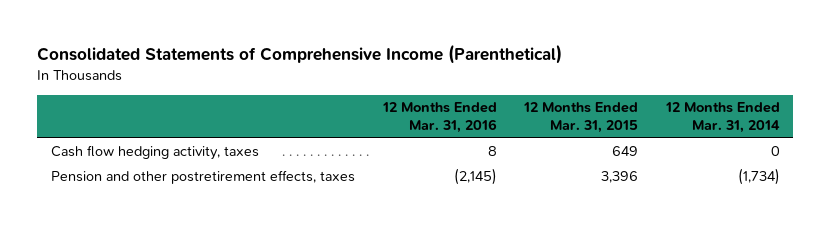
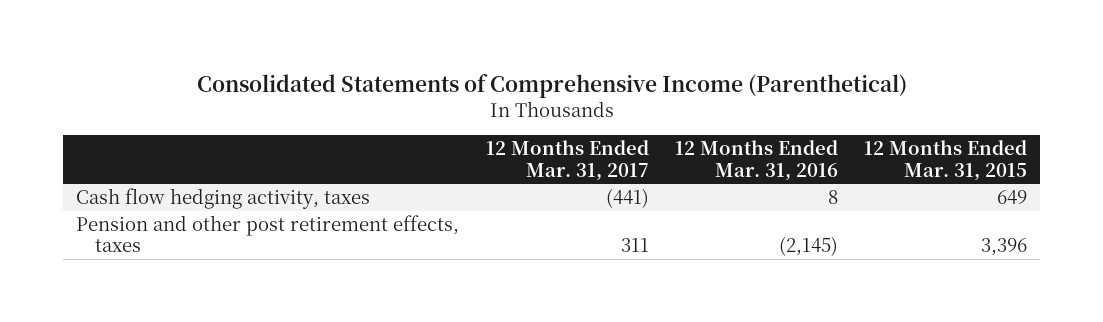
- | 12 Months Ended Mar. 31, 2016 | 12 Months Ended Mar. 31, 2015 | 12 Months Ended Mar. 31, 2014
+ | 12 Months Ended Mar. 31, 2017 | 12 Months Ended Mar. 31, 2016 | 12 Months Ended Mar. 31, 2015
- Pension and other postretirement effects, taxes | (2,145) | 3,396 | (1,734)
+ Pension and other post retirement effects, taxes | 311 | (2,145) | 3,396

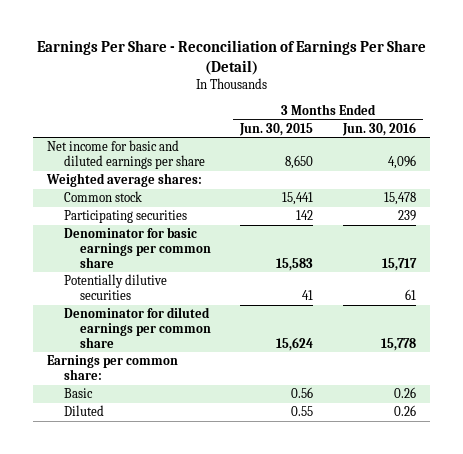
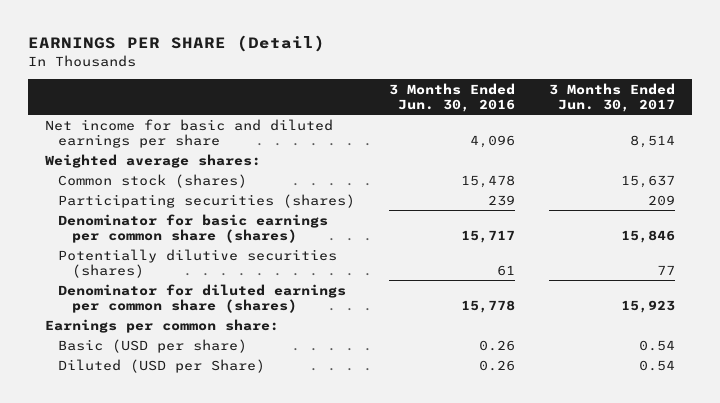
- Earnings Per Share - Reconciliation of Earnings Per Share (Detail)
+ EARNINGS PER SHARE (Detail)
- | 3 Months Ended Jun. 30, 2015 | 3 Months Ended Jun. 30, 2016
+ | 3 Months Ended Jun. 30, 2016 | 3 Months Ended Jun. 30, 2017
- Common stock | 15,441 | 15,478
- Participating securities | 142 | 239
- Denominator for basic earnings per common share | 15,583 | 15,717
- Potentially dilutive securities | 41 | 61
- Denominator for diluted earnings per common share | 15,624 | 15,778
+ Common stock (shares) | 15,478 | 15,637
+ Participating securities (shares) | 239 | 209
+ Denominator for basic earnings per common share (shares) | 15,717 | 15,846
+ Potentially dilutive securities (shares) | 61 | 77
+ Denominator for diluted earnings per common share (shares) | 15,778 | 15,923
- Basic | 0.56 | 0.26
- Diluted | 0.55 | 0.26
+ Basic (USD per share) | 0.26 | 0.54
+ Diluted (USD per Share) | 0.26 | 0.54

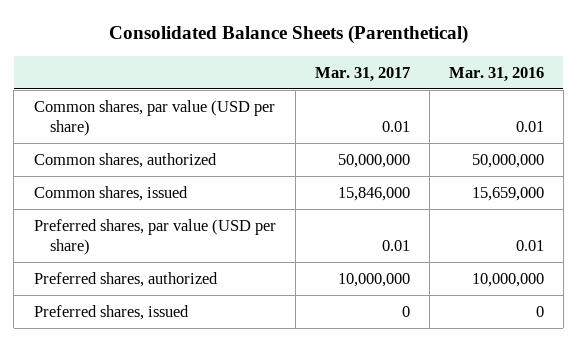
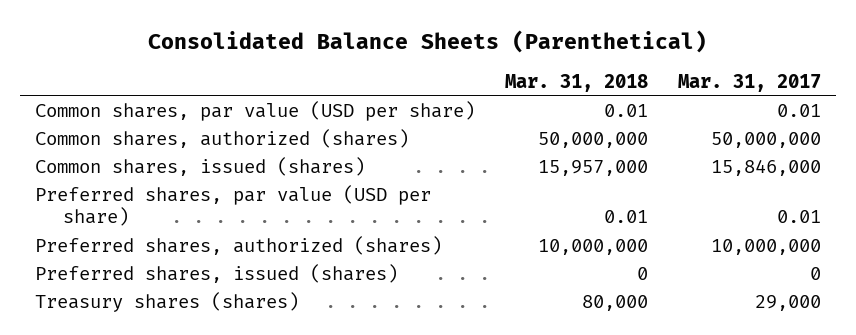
- | Mar. 31, 2017 | Mar. 31, 2016
+ | Mar. 31, 2018 | Mar. 31, 2017
- Common shares, authorized | 50,000,000 | 50,000,000
- Common shares, issued | 15,846,000 | 15,659,000
+ Common shares, authorized (shares) | 50,000,000 | 50,000,000
+ Common shares, issued (shares) | 15,957,000 | 15,846,000
- Preferred shares, authorized | 10,000,000 | 10,000,000
- Preferred shares, issued | 0 | 0
+ Preferred shares, authorized (shares) | 10,000,000 | 10,000,000
+ Preferred shares, issued (shares) | 0 | 0
+ Treasury shares (shares) | 80,000 | 29,000

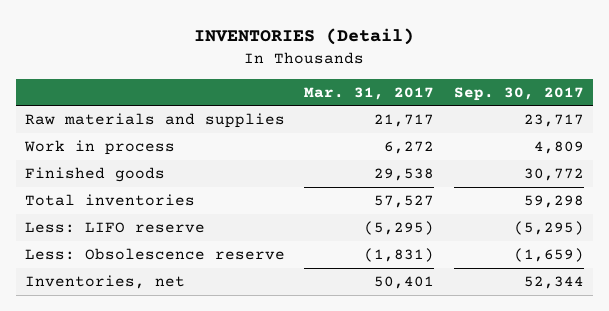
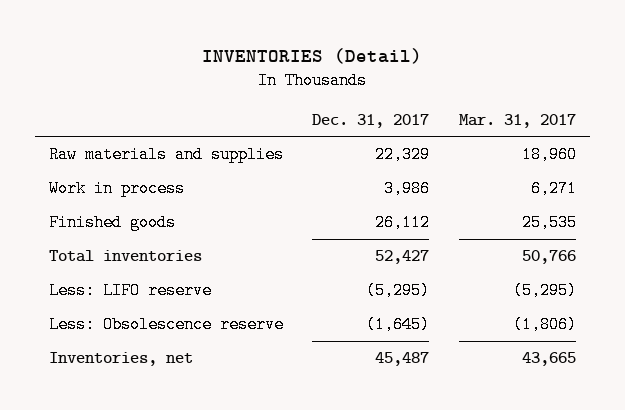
- | Mar. 31, 2017 | Sep. 30, 2017
+ | Dec. 31, 2017 | Mar. 31, 2017
- Raw materials and supplies | 21,717 | 23,717
- Work in process | 6,272 | 4,809
- Finished goods | 29,538 | 30,772
- Total inventories | 57,527 | 59,298
+ Raw materials and supplies | 22,329 | 18,960
+ Work in process | 3,986 | 6,271
+ Finished goods | 26,112 | 25,535
+ Total inventories | 52,427 | 50,766
- Less: Obsolescence reserve | (1,831) | (1,659)
- Inventories, net | 50,401 | 52,344
+ Less: Obsolescence reserve | (1,645) | (1,806)
+ Inventories, net | 45,487 | 43,665

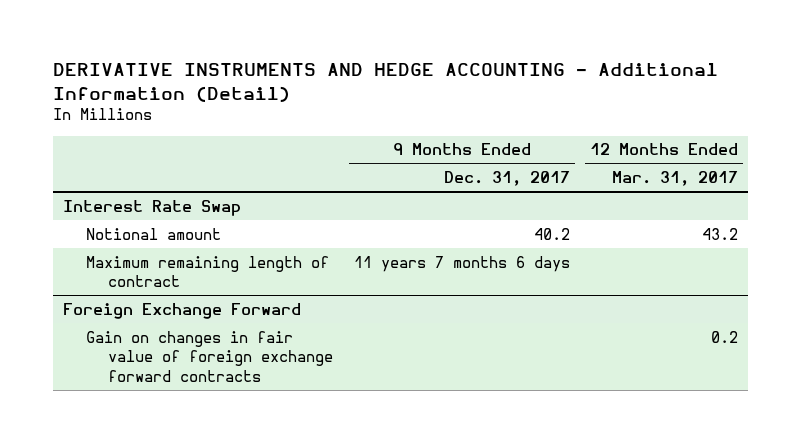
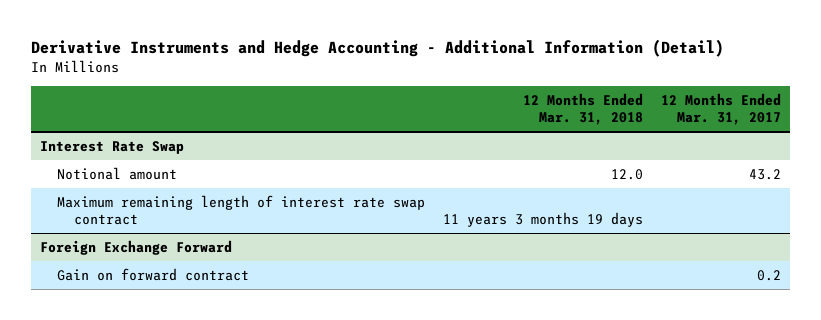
- DERIVATIVE INSTRUMENTS AND HEDGE ACCOUNTING - Additional Information (Detail)
+ Derivative Instruments and Hedge Accounting - Additional Information (Detail)
- | 9 Months Ended Dec. 31, 2017 | 12 Months Ended Mar. 31, 2017
+ | 12 Months Ended Mar. 31, 2018 | 12 Months Ended Mar. 31, 2017
@ Interest Rate Swap
- Maximum remaining length of contract | 11 years 7 months 6 days |
+ Maximum remaining length of interest rate swap contract | 11 years 3 months 19 days |
@ Foreign Exchange Forward
- Gain on changes in fair value of foreign exchange forward contracts | | 0.2
+ Gain on forward contract | | 0.2

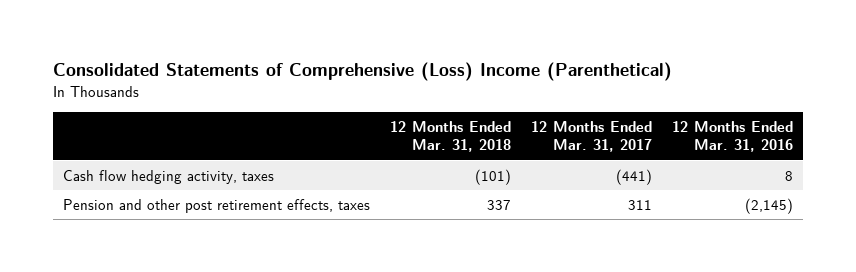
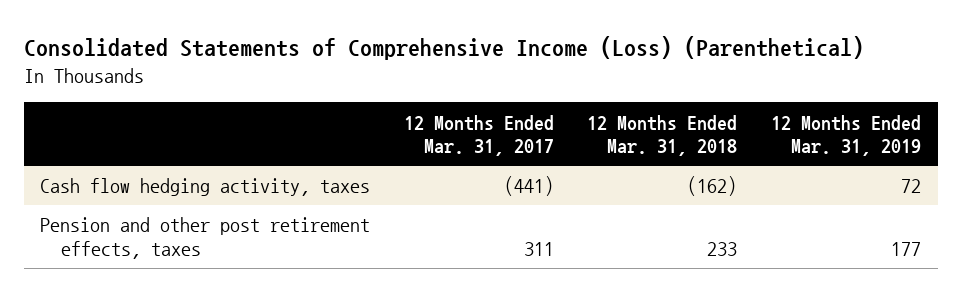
- Consolidated Statements of Comprehensive (Loss) Income (Parenthetical)
+ Consolidated Statements of Comprehensive Income (Loss) (Parenthetical)
- | 12 Months Ended Mar. 31, 2018 | 12 Months Ended Mar. 31, 2017 | 12 Months Ended Mar. 31, 2016
+ | 12 Months Ended Mar. 31, 2017 | 12 Months Ended Mar. 31, 2018 | 12 Months Ended Mar. 31, 2019
- Cash flow hedging activity, taxes | (101) | (441) | 8
- Pension and other post retirement effects, taxes | 337 | 311 | (2,145)
+ Cash flow hedging activity, taxes | (441) | (162) | 72
+ Pension and other post retirement effects, taxes | 311 | 233 | 177

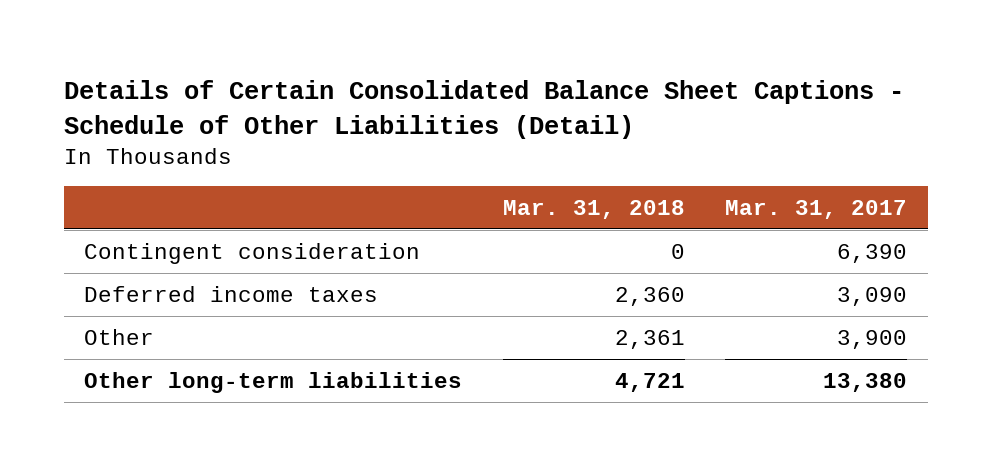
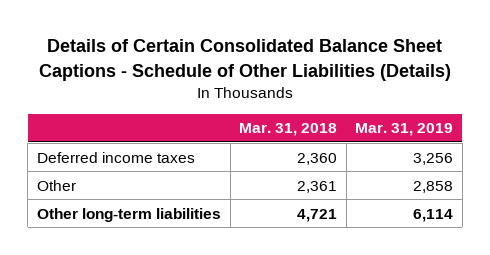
- Details of Certain Consolidated Balance Sheet Captions - Schedule of Other Liabilities (Detail)
+ Details of Certain Consolidated Balance Sheet Captions - Schedule of Other Liabilities (Details)
- | Mar. 31, 2018 | Mar. 31, 2017
+ | Mar. 31, 2018 | Mar. 31, 2019
- Contingent consideration | 0 | 6,390

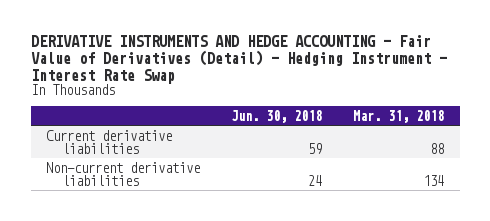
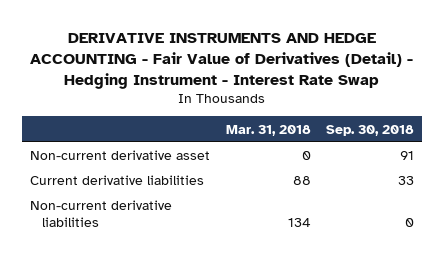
- | Jun. 30, 2018 | Mar. 31, 2018
+ | Mar. 31, 2018 | Sep. 30, 2018
+ Non-current derivative asset | 0 | 91

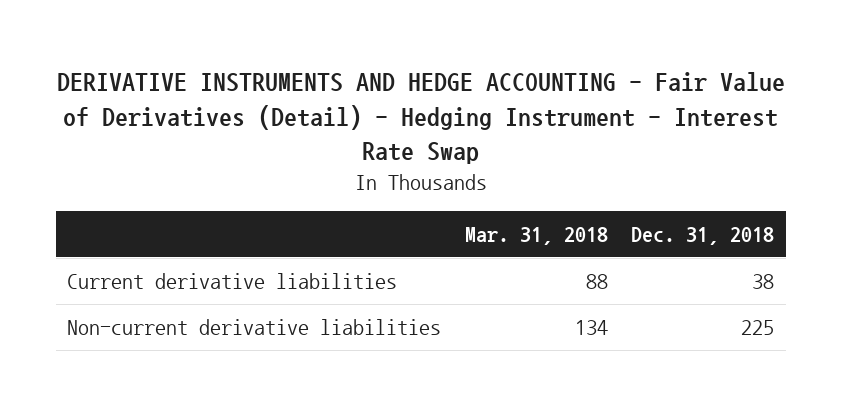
- | Mar. 31, 2018 | Sep. 30, 2018
+ | Mar. 31, 2018 | Dec. 31, 2018
- Non-current derivative asset | 0 | 91

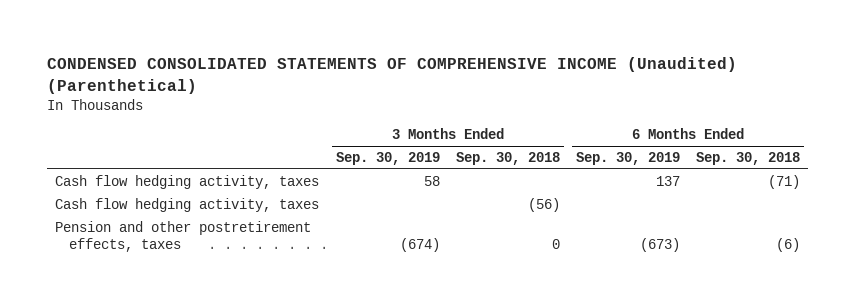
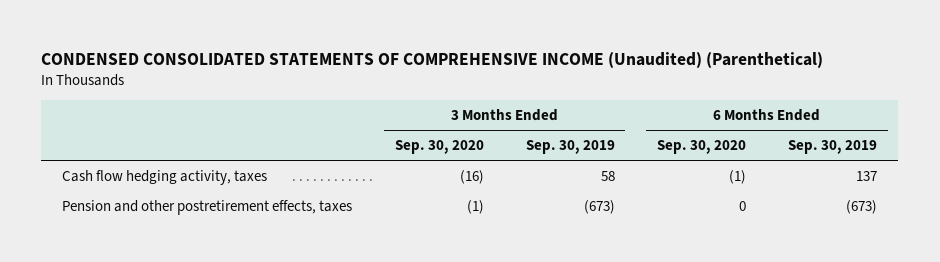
- | 3 Months Ended Sep. 30, 2019 | 3 Months Ended Sep. 30, 2018 | 6 Months Ended Sep. 30, 2019 | 6 Months Ended Sep. 30, 2018
+ | 3 Months Ended Sep. 30, 2020 | 3 Months Ended Sep. 30, 2019 | 6 Months Ended Sep. 30, 2020 | 6 Months Ended Sep. 30, 2019
- Cash flow hedging activity, taxes | | (56) | |
- Pension and other postretirement effects, taxes | (674) | 0 | (673) | (6)
+ Pension and other postretirement effects, taxes | (1) | (673) | 0 | (673)

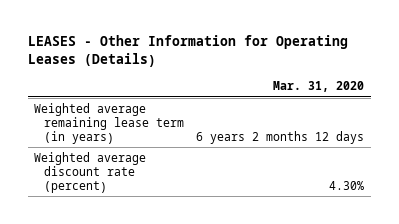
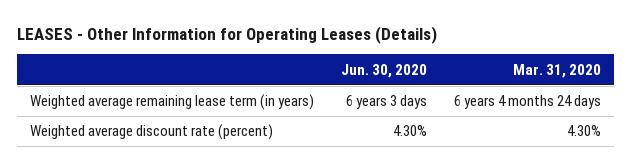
- | Mar. 31, 2020
+ | Jun. 30, 2020 | Mar. 31, 2020
- Weighted average remaining lease term (in years) | 6 years 2 months 12 days
+ Weighted average remaining lease term (in years) | 6 years 3 days | 6 years 4 months 24 days

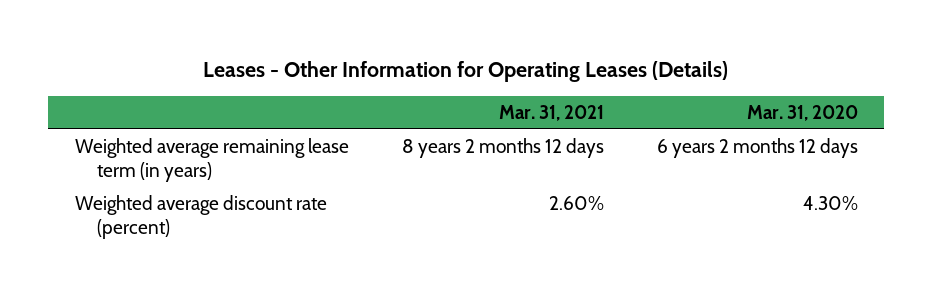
- LEASES - Other Information for Operating Leases (Details)
+ Leases - Other Information for Operating Leases (Details)
- | Jun. 30, 2020 | Mar. 31, 2020
+ | Mar. 31, 2021 | Mar. 31, 2020
- Weighted average remaining lease term (in years) | 6 years 3 days | 6 years 4 months 24 days
+ Weighted average remaining lease term (in years) | 8 years 2 months 12 days | 6 years 2 months 12 days

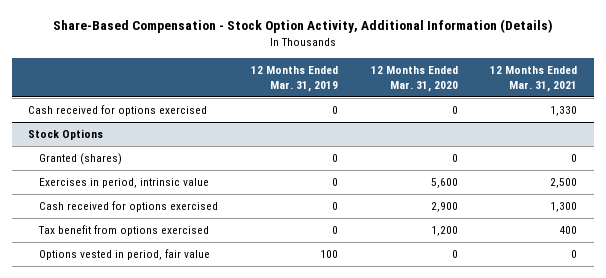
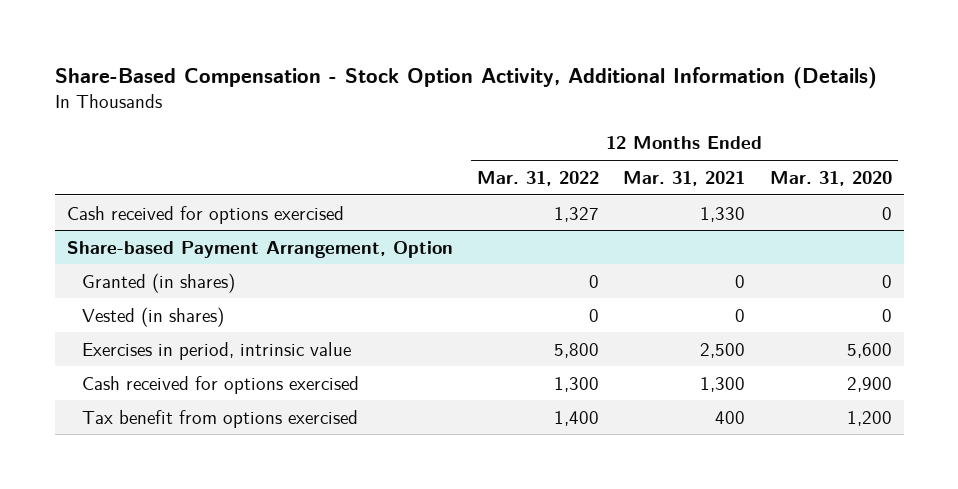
- | 12 Months Ended Mar. 31, 2019 | 12 Months Ended Mar. 31, 2020 | 12 Months Ended Mar. 31, 2021
+ | 12 Months Ended Mar. 31, 2022 | 12 Months Ended Mar. 31, 2021 | 12 Months Ended Mar. 31, 2020
- Stock Options
- Granted (shares) | 0 | 0 | 0
+ Share-based Payment Arrangement, Option
+ Granted (in shares) | 0 | 0 | 0
+ Vested (in shares) | 0 | 0 | 0
- Options vested in period, fair value | 100 | 0 | 0

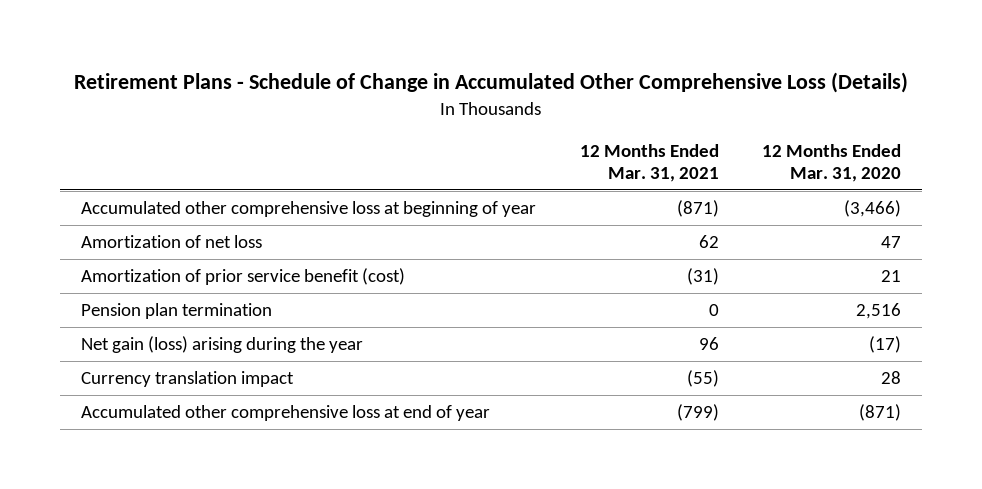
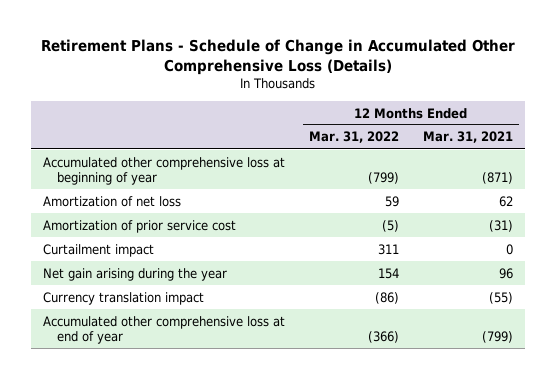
- | 12 Months Ended Mar. 31, 2021 | 12 Months Ended Mar. 31, 2020
+ | 12 Months Ended Mar. 31, 2022 | 12 Months Ended Mar. 31, 2021
- Amortization of prior service benefit (cost) | (31) | 21
- Pension plan termination | 0 | 2,516
- Net gain (loss) arising during the year | 96 | (17)
+ Amortization of prior service cost | (5) | (31)
+ Curtailment impact | 311 | 0
+ Net gain arising during the year | 154 | 96

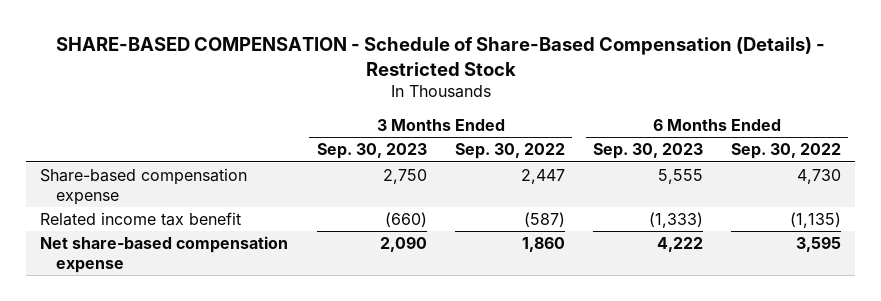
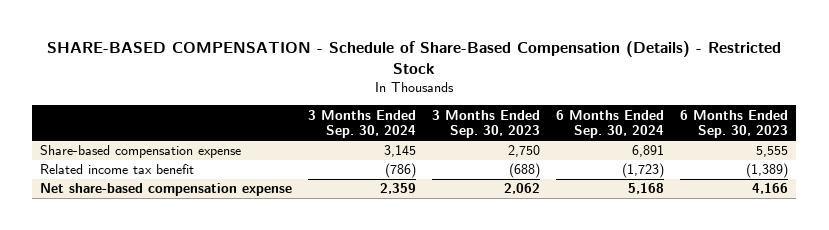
- | 3 Months Ended Sep. 30, 2023 | 3 Months Ended Sep. 30, 2022 | 6 Months Ended Sep. 30, 2023 | 6 Months Ended Sep. 30, 2022
+ | 3 Months Ended Sep. 30, 2024 | 3 Months Ended Sep. 30, 2023 | 6 Months Ended Sep. 30, 2024 | 6 Months Ended Sep. 30, 2023
- Related income tax benefit | (660) | (587) | (1,333) | (1,135)
- Net share-based compensation expense | 2,090 | 1,860 | 4,222 | 3,595
+ Related income tax benefit | (786) | (688) | (1,723) | (1,389)
+ Net share-based compensation expense | 2,359 | 2,062 | 5,168 | 4,166

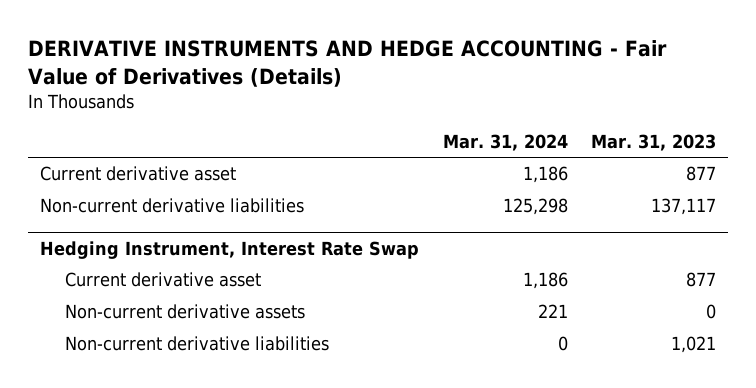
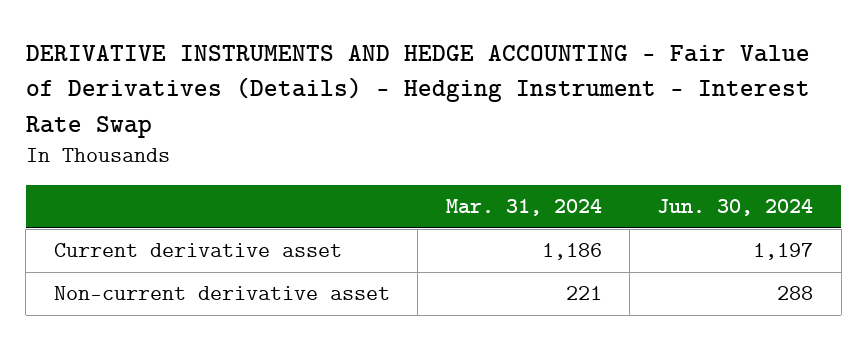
- DERIVATIVE INSTRUMENTS AND HEDGE ACCOUNTING - Fair Value of Derivatives (Details)
+ DERIVATIVE INSTRUMENTS AND HEDGE ACCOUNTING - Fair Value of Derivatives (Details) - Hedging Instrument - Interest Rate Swap
- | Mar. 31, 2024 | Mar. 31, 2023
+ | Mar. 31, 2024 | Jun. 30, 2024
- Non-current derivative liabilities | 125,298 | 137,117
- Hedging Instrument, Interest Rate Swap
- Current derivative asset | 1,186 | 877
- Non-current derivative assets | 221 | 0
- Non-current derivative liabilities | 0 | 1,021
+ Non-current derivative asset | 221 | 288

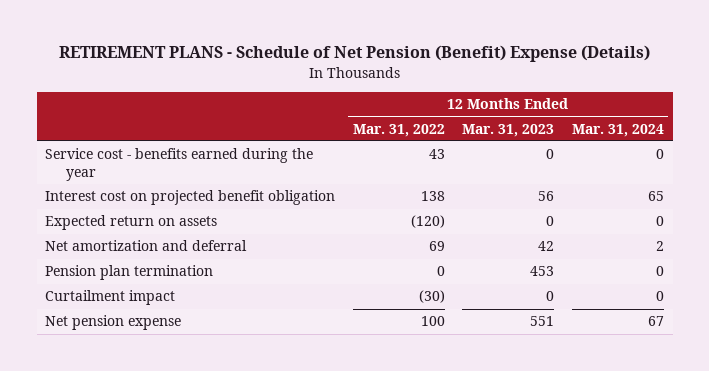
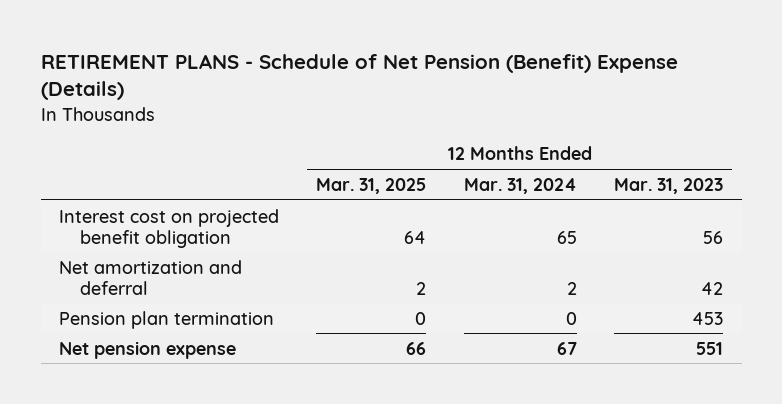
- | 12 Months Ended Mar. 31, 2022 | 12 Months Ended Mar. 31, 2023 | 12 Months Ended Mar. 31, 2024
+ | 12 Months Ended Mar. 31, 2025 | 12 Months Ended Mar. 31, 2024 | 12 Months Ended Mar. 31, 2023
- Service cost - benefits earned during the year | 43 | 0 | 0
- Expected return on assets | (120) | 0 | 0
- Curtailment impact | (30) | 0 | 0

